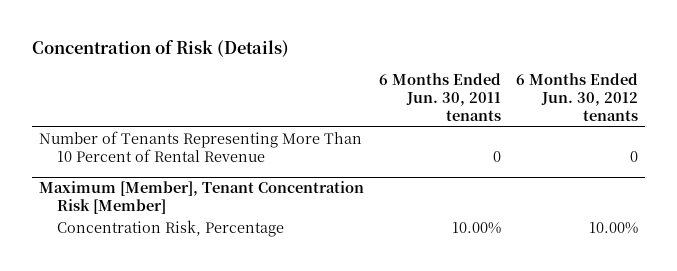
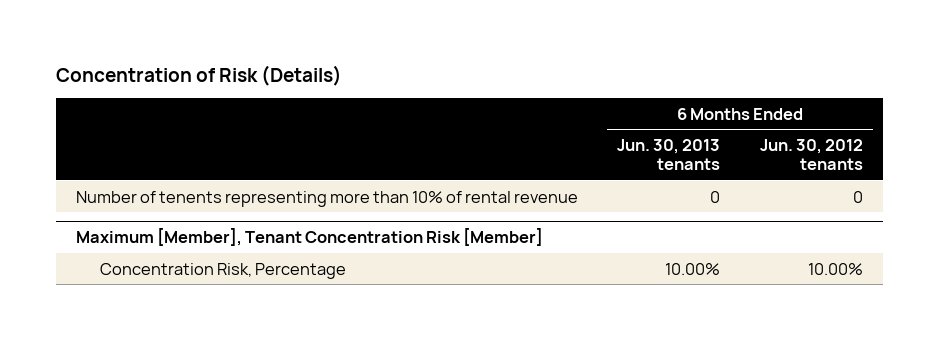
- | 6 Months Ended Jun. 30, 2011 tenants | 6 Months Ended Jun. 30, 2012 tenants
+ | 6 Months Ended Jun. 30, 2013 tenants | 6 Months Ended Jun. 30, 2012 tenants
- Number of Tenants Representing More Than 10 Percent of Rental Revenue | 0 | 0
+ Number of tenents representing more than 10% of rental revenue | 0 | 0

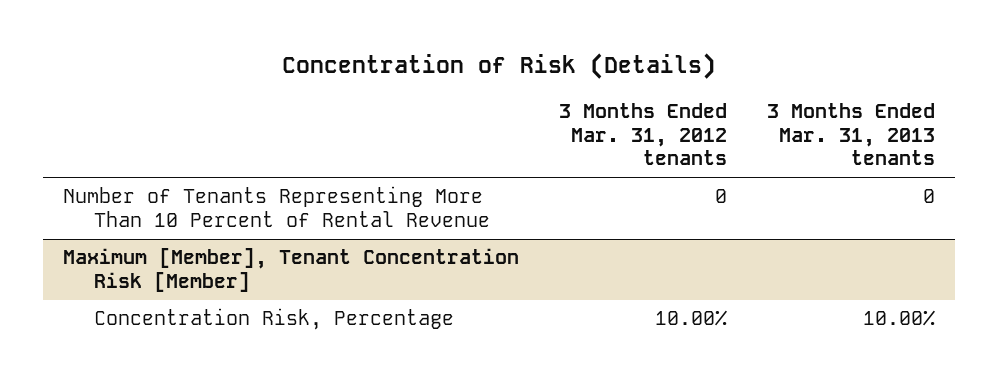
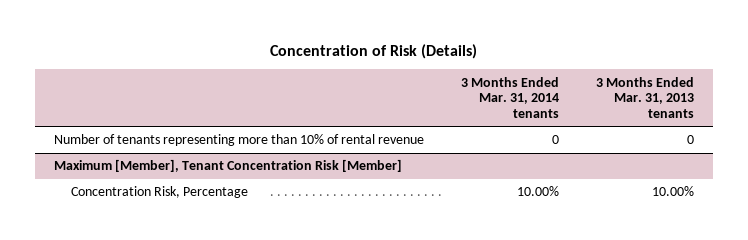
- | 3 Months Ended Mar. 31, 2012 tenants | 3 Months Ended Mar. 31, 2013 tenants
+ | 3 Months Ended Mar. 31, 2014 tenants | 3 Months Ended Mar. 31, 2013 tenants
- Number of Tenants Representing More Than 10 Percent of Rental Revenue | 0 | 0
+ Number of tenants representing more than 10% of rental revenue | 0 | 0

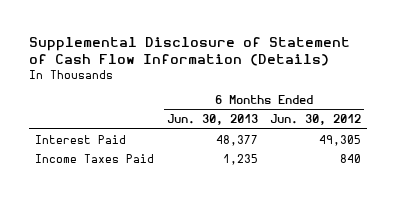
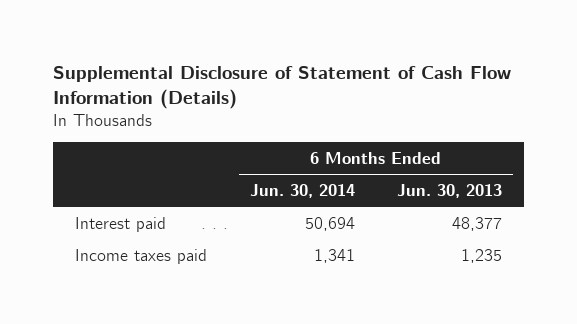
- | 6 Months Ended Jun. 30, 2013 | 6 Months Ended Jun. 30, 2012
+ | 6 Months Ended Jun. 30, 2014 | 6 Months Ended Jun. 30, 2013
- Interest Paid | 48,377 | 49,305
- Income Taxes Paid | 1,235 | 840
+ Interest paid | 50,694 | 48,377
+ Income taxes paid | 1,341 | 1,235

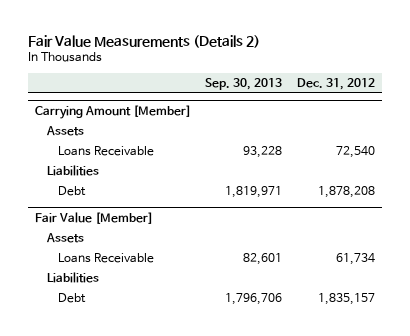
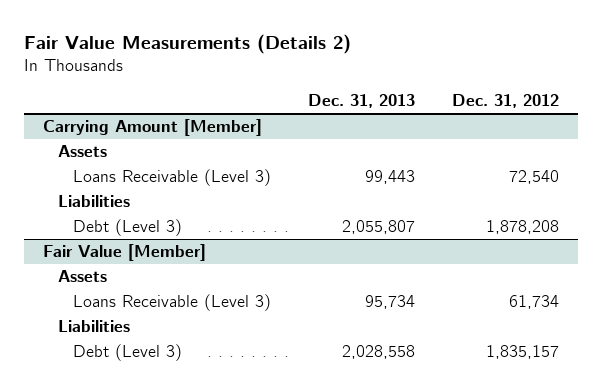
- | Sep. 30, 2013 | Dec. 31, 2012
+ | Dec. 31, 2013 | Dec. 31, 2012
@ Carrying Amount [Member]
- Loans Receivable | 93,228 | 72,540
+ Loans Receivable (Level 3) | 99,443 | 72,540
- Debt | 1,819,971 | 1,878,208
+ Debt (Level 3) | 2,055,807 | 1,878,208
@ Fair Value [Member]
- Loans Receivable | 82,601 | 61,734
+ Loans Receivable (Level 3) | 95,734 | 61,734
- Debt | 1,796,706 | 1,835,157
+ Debt (Level 3) | 2,028,558 | 1,835,157

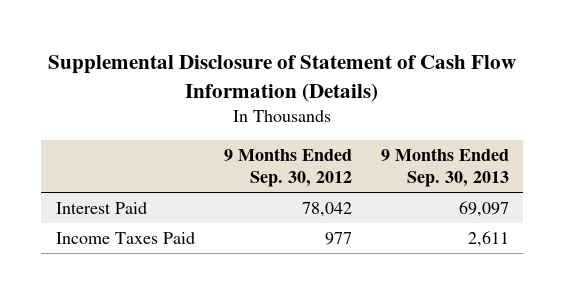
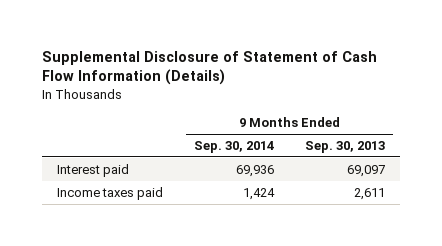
- | 9 Months Ended Sep. 30, 2012 | 9 Months Ended Sep. 30, 2013
+ | 9 Months Ended Sep. 30, 2014 | 9 Months Ended Sep. 30, 2013
- Interest Paid | 78,042 | 69,097
- Income Taxes Paid | 977 | 2,611
+ Interest paid | 69,936 | 69,097
+ Income taxes paid | 1,424 | 2,611

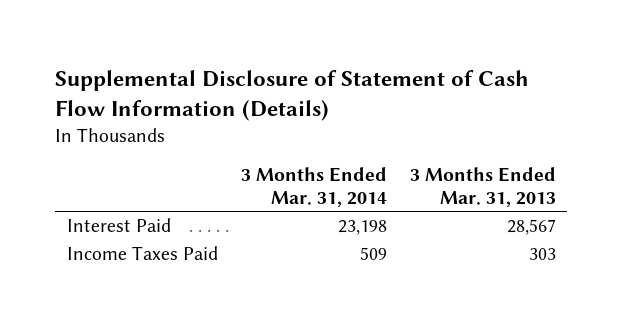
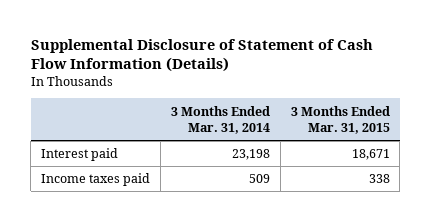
- | 3 Months Ended Mar. 31, 2014 | 3 Months Ended Mar. 31, 2013
+ | 3 Months Ended Mar. 31, 2014 | 3 Months Ended Mar. 31, 2015
- Interest Paid | 23,198 | 28,567
- Income Taxes Paid | 509 | 303
+ Interest paid | 23,198 | 18,671
+ Income taxes paid | 509 | 338

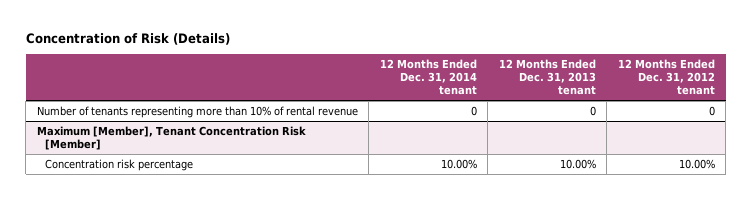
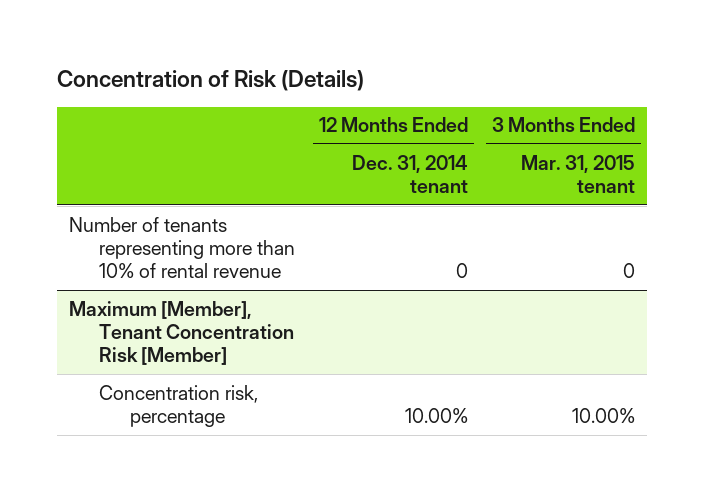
- | 12 Months Ended Dec. 31, 2014 tenant | 12 Months Ended Dec. 31, 2013 tenant | 12 Months Ended Dec. 31, 2012 tenant
+ | 12 Months Ended Dec. 31, 2014 tenant | 3 Months Ended Mar. 31, 2015 tenant
@ Maximum [Member], Tenant Concentration Risk [Member]
- Concentration risk percentage | 10.00% | 10.00% | 10.00%
+ Concentration risk, percentage | 10.00% | 10.00%

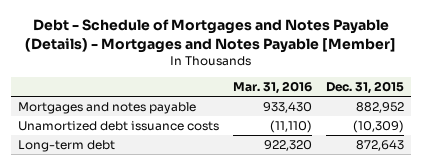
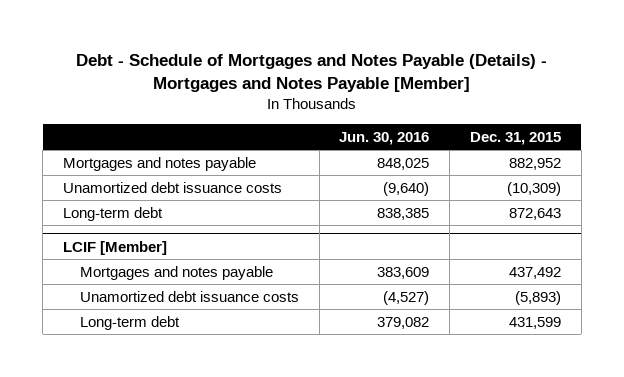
- | Mar. 31, 2016 | Dec. 31, 2015
+ | Jun. 30, 2016 | Dec. 31, 2015
+ LCIF [Member]
+ Mortgages and notes payable | 383,609 | 437,492
+ Unamortized debt issuance costs | (4,527) | (5,893)
+ Long-term debt | 379,082 | 431,599

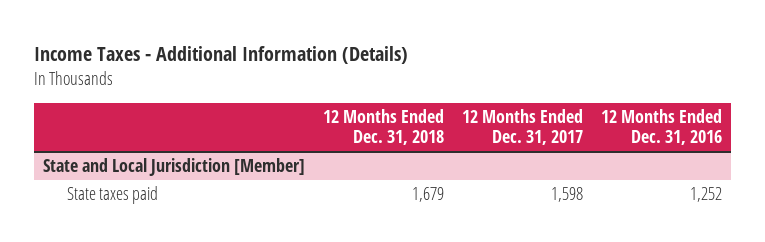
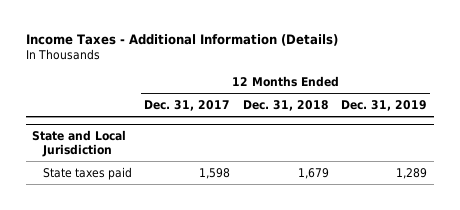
- | 12 Months Ended Dec. 31, 2018 | 12 Months Ended Dec. 31, 2017 | 12 Months Ended Dec. 31, 2016
+ | 12 Months Ended Dec. 31, 2017 | 12 Months Ended Dec. 31, 2018 | 12 Months Ended Dec. 31, 2019
- State and Local Jurisdiction [Member]
+ State and Local Jurisdiction

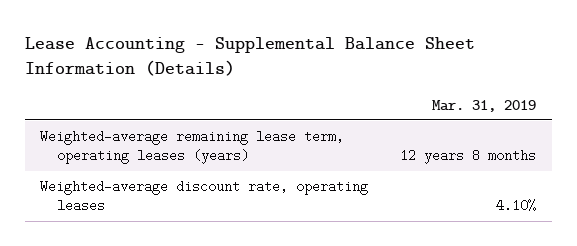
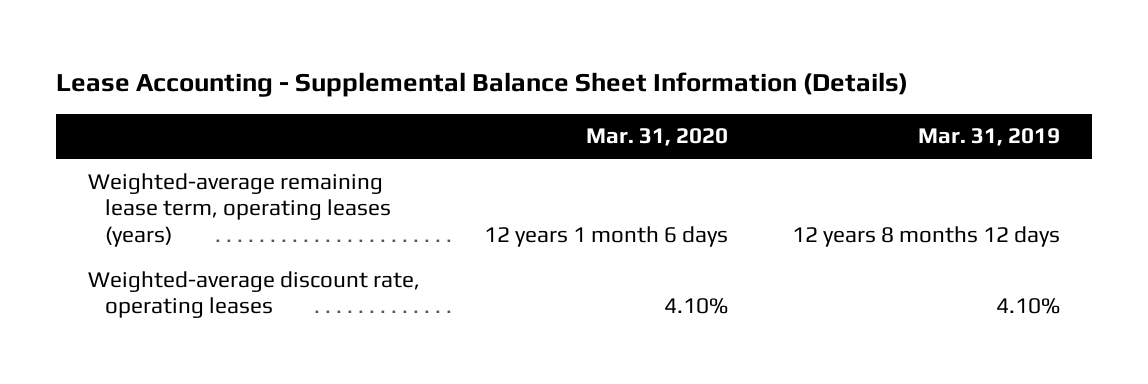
- | Mar. 31, 2019
+ | Mar. 31, 2020 | Mar. 31, 2019
- Weighted-average remaining lease term, operating leases (years) | 12 years 8 months
+ Weighted-average remaining lease term, operating leases (years) | 12 years 1 month 6 days | 12 years 8 months 12 days

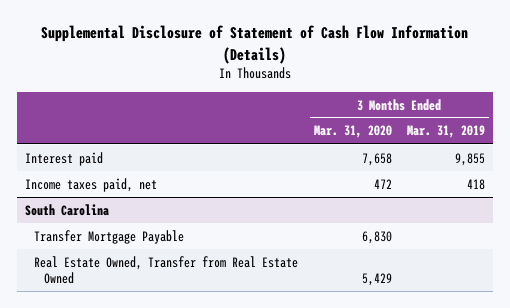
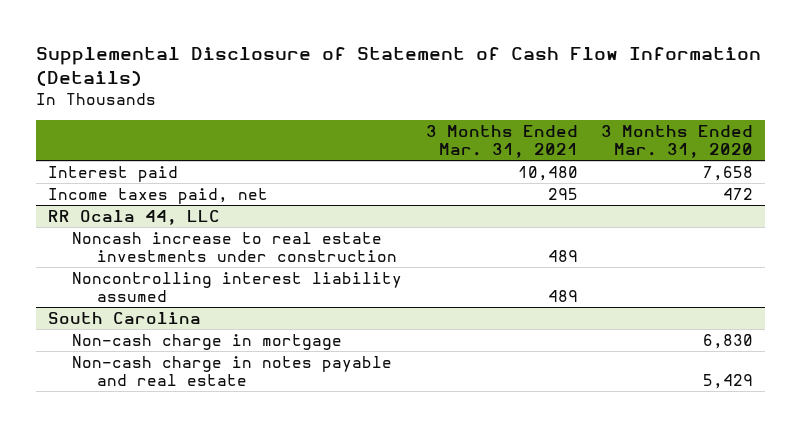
- | 3 Months Ended Mar. 31, 2020 | 3 Months Ended Mar. 31, 2019
+ | 3 Months Ended Mar. 31, 2021 | 3 Months Ended Mar. 31, 2020
+ RR Ocala 44, LLC
+ Noncash increase to real estate investments under construction | 489 |
+ Noncontrolling interest liability assumed | 489 |
@ South Carolina
- Transfer Mortgage Payable | 6,830 |
- Real Estate Owned, Transfer from Real Estate Owned | 5,429 |
+ Non-cash charge in mortgage | | 6,830
+ Non-cash charge in notes payable and real estate | | 5,429

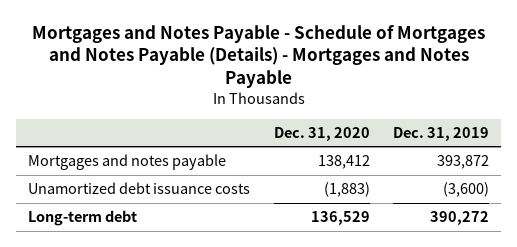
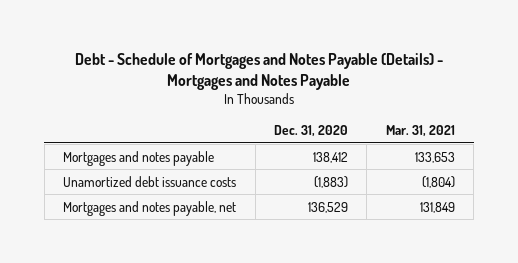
- Mortgages and Notes Payable - Schedule of Mortgages and Notes Payable (Details) - Mortgages and Notes Payable
+ Debt - Schedule of Mortgages and Notes Payable (Details) - Mortgages and Notes Payable
- | Dec. 31, 2020 | Dec. 31, 2019
+ | Dec. 31, 2020 | Mar. 31, 2021
- Long-term debt | 136,529 | 390,272
+ Mortgages and notes payable, net | 136,529 | 131,849

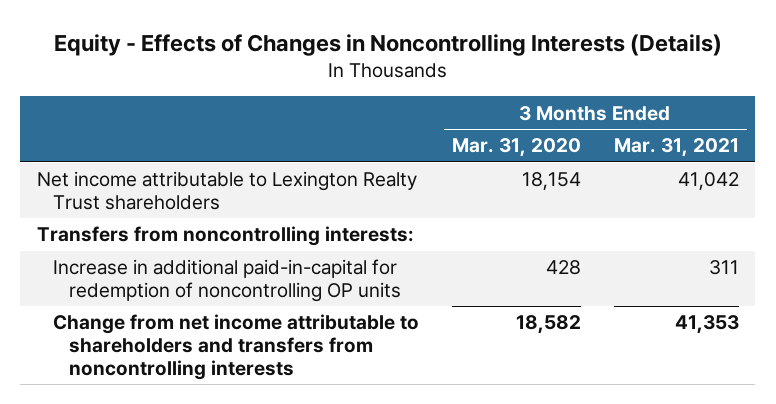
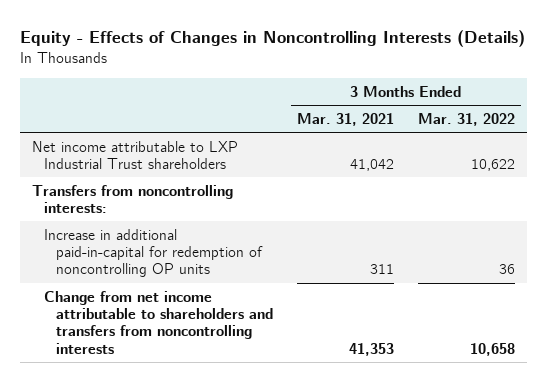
- | 3 Months Ended Mar. 31, 2020 | 3 Months Ended Mar. 31, 2021
+ | 3 Months Ended Mar. 31, 2021 | 3 Months Ended Mar. 31, 2022
- Net income attributable to Lexington Realty Trust shareholders | 18,154 | 41,042
+ Net income attributable to LXP Industrial Trust shareholders | 41,042 | 10,622

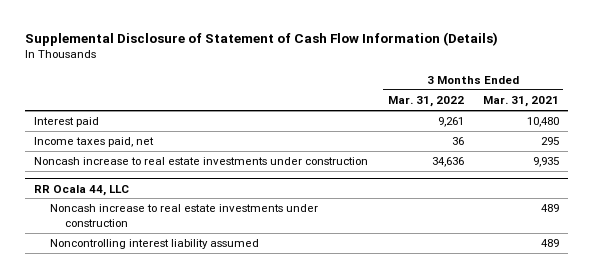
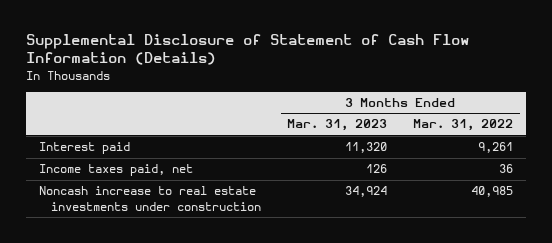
- | 3 Months Ended Mar. 31, 2022 | 3 Months Ended Mar. 31, 2021
+ | 3 Months Ended Mar. 31, 2023 | 3 Months Ended Mar. 31, 2022
- Noncash increase to real estate investments under construction | 34,636 | 9,935
- RR Ocala 44, LLC
- Noncash increase to real estate investments under construction | | 489
- Noncontrolling interest liability assumed | | 489
+ Noncash increase to real estate investments under construction | 34,924 | 40,985

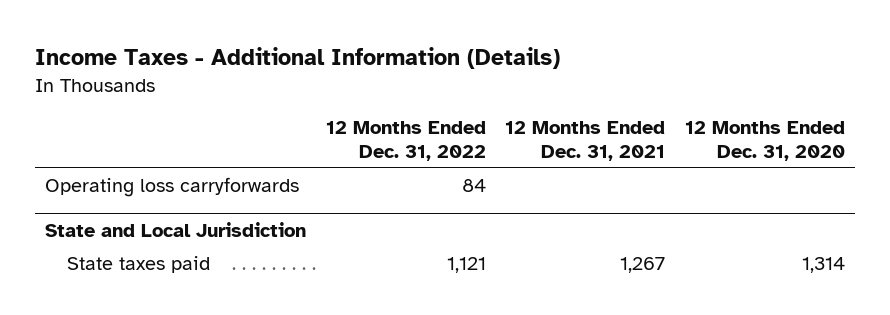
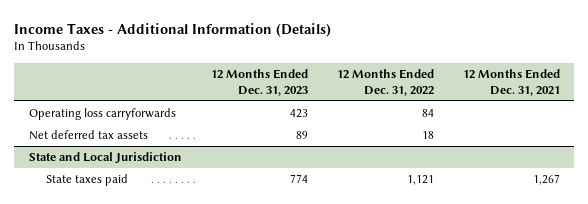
- | 12 Months Ended Dec. 31, 2022 | 12 Months Ended Dec. 31, 2021 | 12 Months Ended Dec. 31, 2020
+ | 12 Months Ended Dec. 31, 2023 | 12 Months Ended Dec. 31, 2022 | 12 Months Ended Dec. 31, 2021
+ Net deferred tax assets | 89 | 18 |

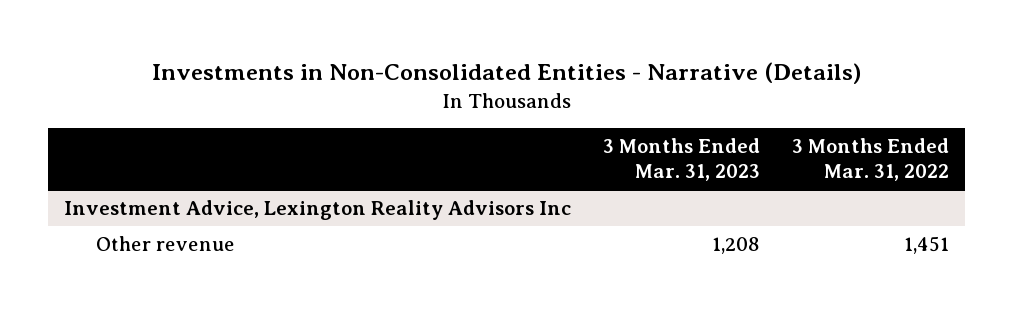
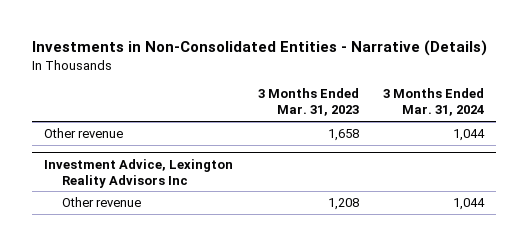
- | 3 Months Ended Mar. 31, 2023 | 3 Months Ended Mar. 31, 2022
+ | 3 Months Ended Mar. 31, 2023 | 3 Months Ended Mar. 31, 2024
+ Other revenue | 1,658 | 1,044

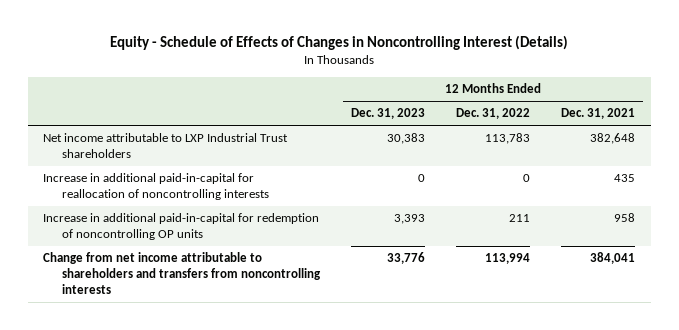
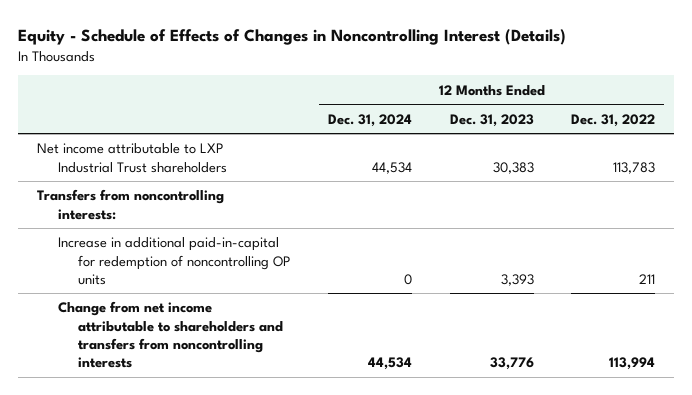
- | 12 Months Ended Dec. 31, 2023 | 12 Months Ended Dec. 31, 2022 | 12 Months Ended Dec. 31, 2021
+ | 12 Months Ended Dec. 31, 2024 | 12 Months Ended Dec. 31, 2023 | 12 Months Ended Dec. 31, 2022
- Increase in additional paid-in-capital for reallocation of noncontrolling interests | 0 | 0 | 435
+ Transfers from noncontrolling interests:

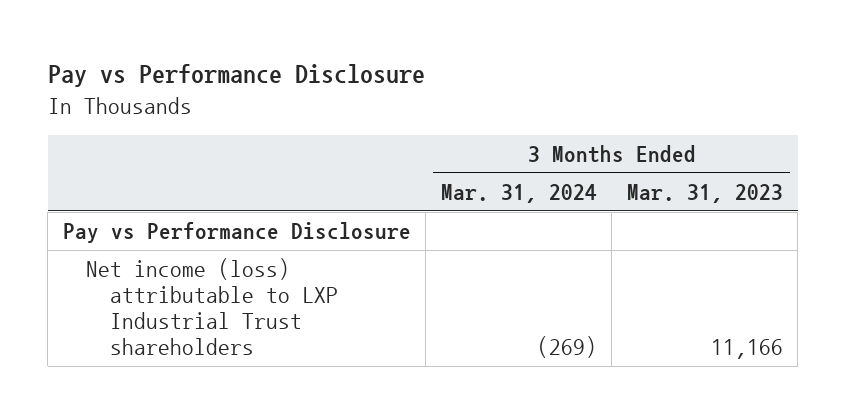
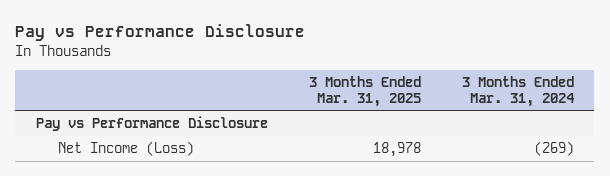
- | 3 Months Ended Mar. 31, 2024 | 3 Months Ended Mar. 31, 2023
+ | 3 Months Ended Mar. 31, 2025 | 3 Months Ended Mar. 31, 2024
- Net income (loss) attributable to LXP Industrial Trust shareholders | (269) | 11,166
+ Net Income (Loss) | 18,978 | (269)

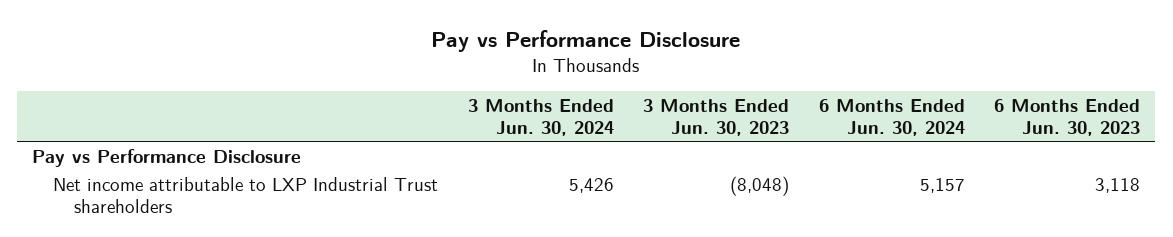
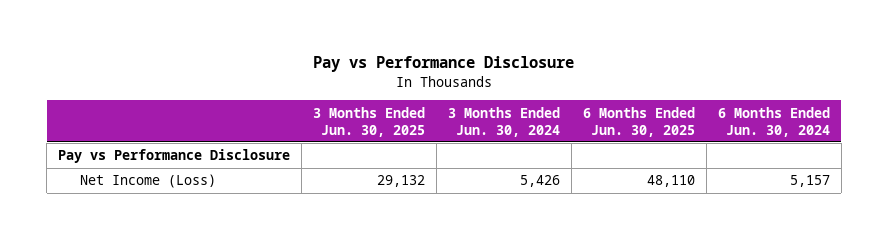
- | 3 Months Ended Jun. 30, 2024 | 3 Months Ended Jun. 30, 2023 | 6 Months Ended Jun. 30, 2024 | 6 Months Ended Jun. 30, 2023
+ | 3 Months Ended Jun. 30, 2025 | 3 Months Ended Jun. 30, 2024 | 6 Months Ended Jun. 30, 2025 | 6 Months Ended Jun. 30, 2024
- Net income attributable to LXP Industrial Trust shareholders | 5,426 | (8,048) | 5,157 | 3,118
+ Net Income (Loss) | 29,132 | 5,426 | 48,110 | 5,157

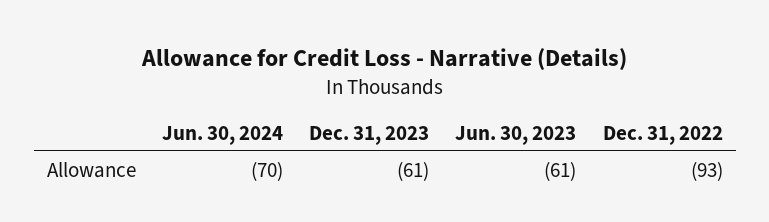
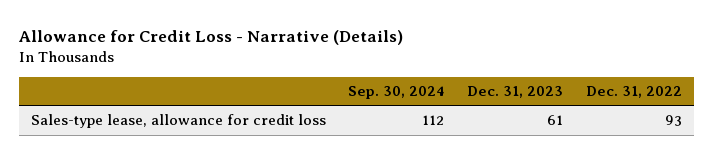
- | Jun. 30, 2024 | Dec. 31, 2023 | Jun. 30, 2023 | Dec. 31, 2022
+ | Sep. 30, 2024 | Dec. 31, 2023 | Dec. 31, 2022
- Allowance | (70) | (61) | (61) | (93)
+ Sales-type lease, allowance for credit loss | 112 | 61 | 93

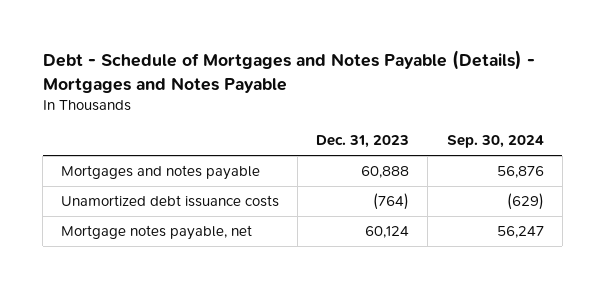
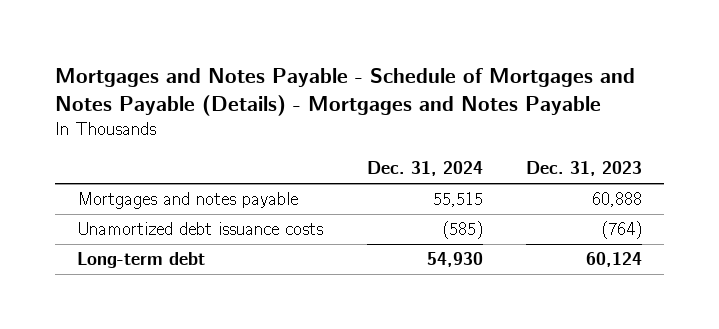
- Debt - Schedule of Mortgages and Notes Payable (Details) - Mortgages and Notes Payable
+ Mortgages and Notes Payable - Schedule of Mortgages and Notes Payable (Details) - Mortgages and Notes Payable
- | Dec. 31, 2023 | Sep. 30, 2024
+ | Dec. 31, 2024 | Dec. 31, 2023
- Mortgage notes payable, net | 60,124 | 56,247
+ Long-term debt | 54,930 | 60,124

